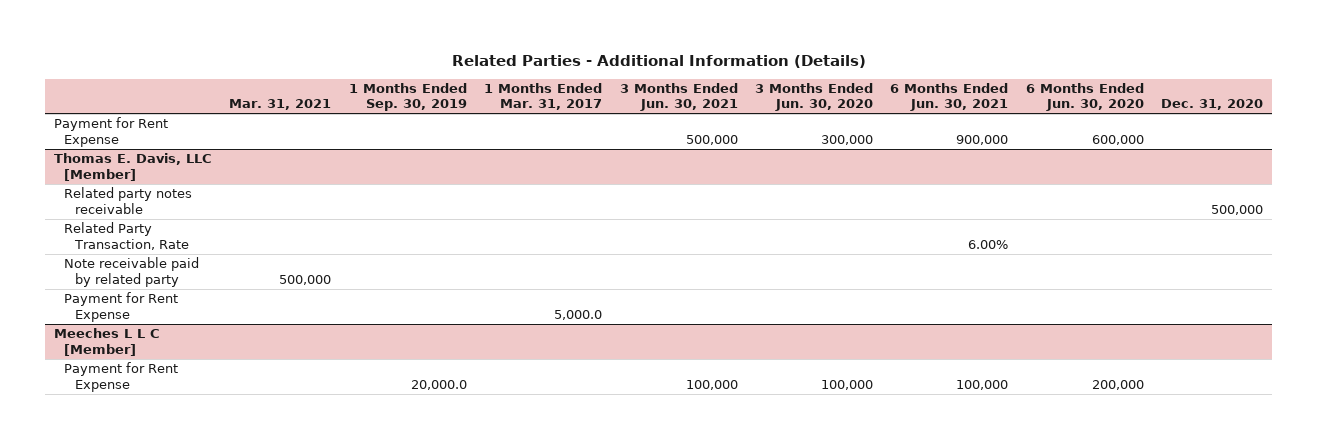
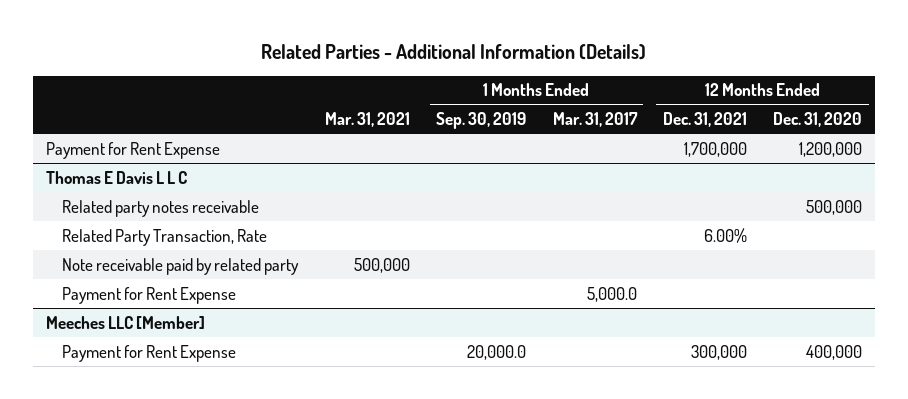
- | Mar. 31, 2021 | 1 Months Ended Sep. 30, 2019 | 1 Months Ended Mar. 31, 2017 | 3 Months Ended Jun. 30, 2021 | 3 Months Ended Jun. 30, 2020 | 6 Months Ended Jun. 30, 2021 | 6 Months Ended Jun. 30, 2020 | Dec. 31, 2020
+ | Mar. 31, 2021 | 1 Months Ended Sep. 30, 2019 | 1 Months Ended Mar. 31, 2017 | 12 Months Ended Dec. 31, 2021 | 12 Months Ended Dec. 31, 2020
- Thomas E. Davis, LLC [Member]
+ Thomas E Davis L L C
- Meeches L L C [Member]
+ Meeches LLC [Member]

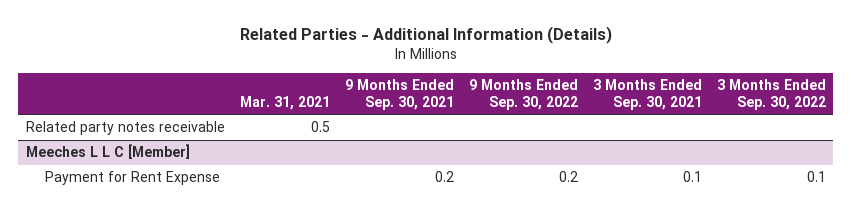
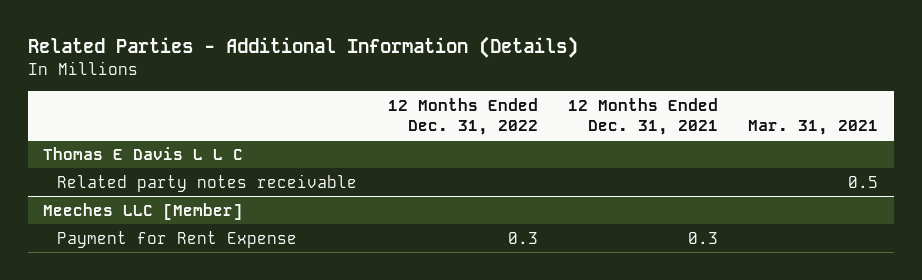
- | Mar. 31, 2021 | 9 Months Ended Sep. 30, 2021 | 9 Months Ended Sep. 30, 2022 | 3 Months Ended Sep. 30, 2021 | 3 Months Ended Sep. 30, 2022
+ | 12 Months Ended Dec. 31, 2022 | 12 Months Ended Dec. 31, 2021 | Mar. 31, 2021
+ Thomas E Davis L L C
- Meeches L L C [Member]
+ Meeches LLC [Member]

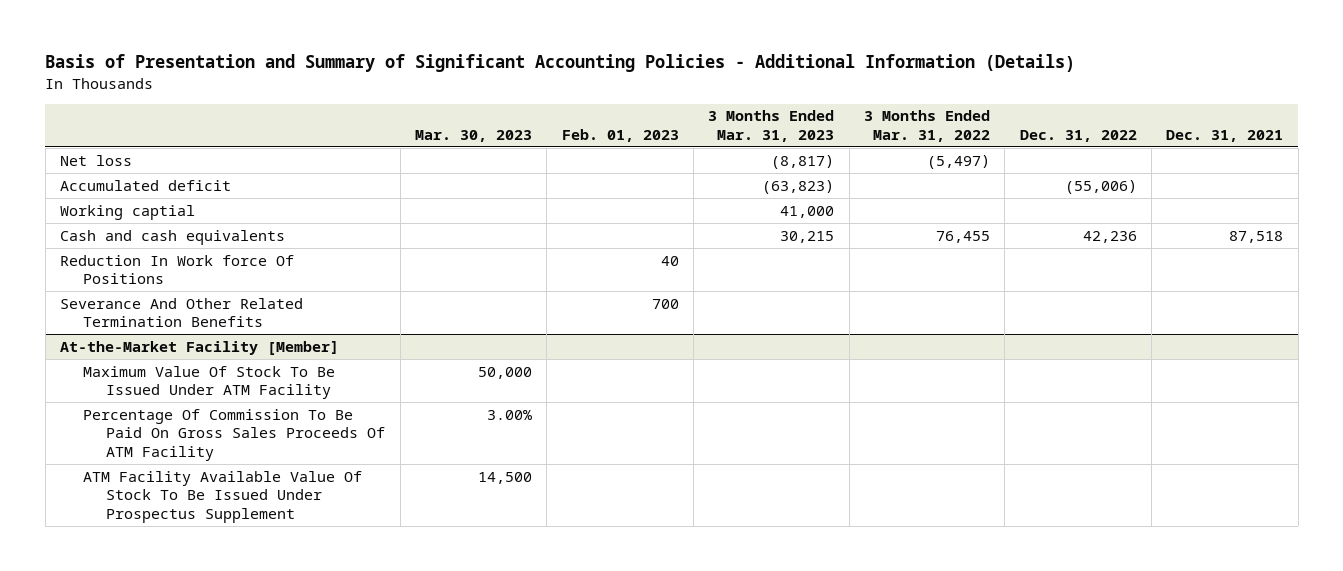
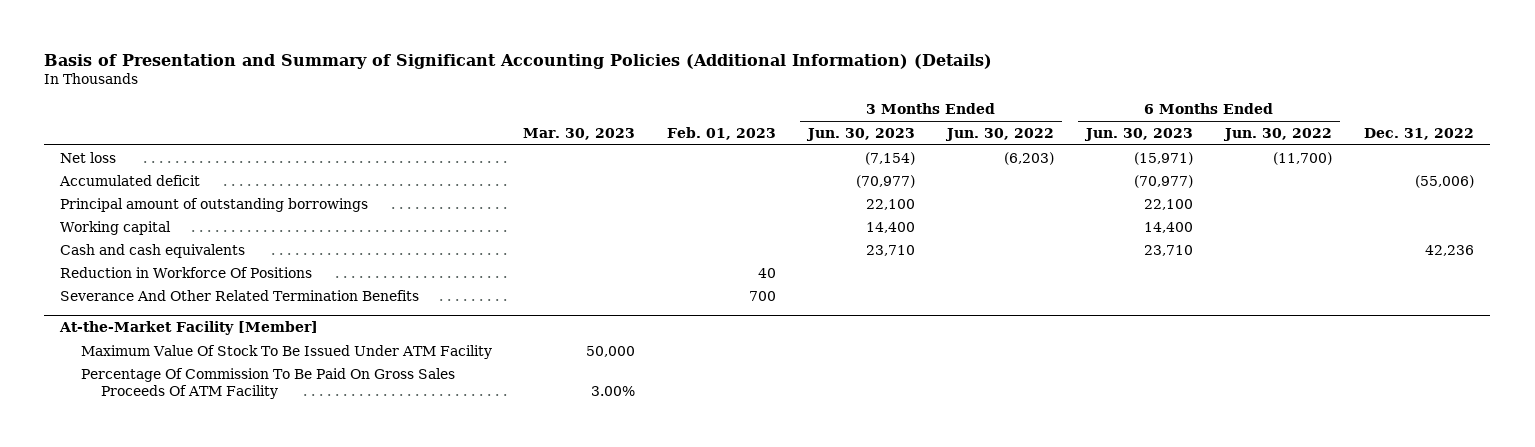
- Basis of Presentation and Summary of Significant Accounting Policies - Additional Information (Details)
+ Basis of Presentation and Summary of Significant Accounting Policies (Additional Information) (Details)
- | Mar. 30, 2023 | Feb. 01, 2023 | 3 Months Ended Mar. 31, 2023 | 3 Months Ended Mar. 31, 2022 | Dec. 31, 2022 | Dec. 31, 2021
+ | Mar. 30, 2023 | Feb. 01, 2023 | 3 Months Ended Jun. 30, 2023 | 3 Months Ended Jun. 30, 2022 | 6 Months Ended Jun. 30, 2023 | 6 Months Ended Jun. 30, 2022 | Dec. 31, 2022
- Working captial | | | 41,000 | | |
+ Principal amount of outstanding borrowings | | | 22,100 | | 22,100 | |
+ Working capital | | | 14,400 | | 14,400 | |
- Reduction In Work force Of Positions | | 40 | | | |
+ Reduction in Workforce Of Positions | | 40 | | | | |
@ At-the-Market Facility [Member]
- ATM Facility Available Value Of Stock To Be Issued Under Prospectus Supplement | 14,500 | | | | |

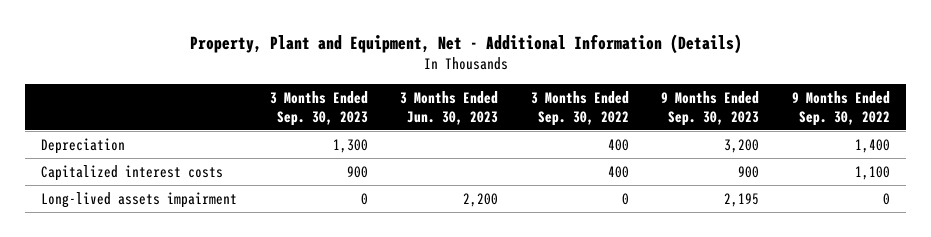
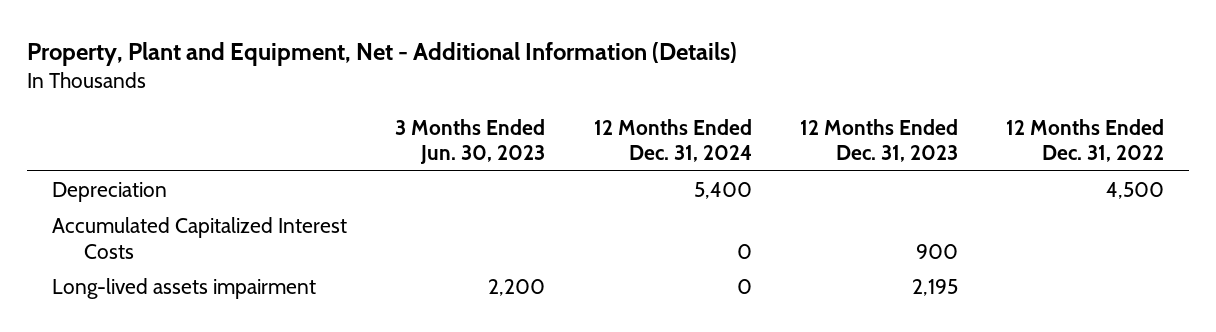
- | 3 Months Ended Sep. 30, 2023 | 3 Months Ended Jun. 30, 2023 | 3 Months Ended Sep. 30, 2022 | 9 Months Ended Sep. 30, 2023 | 9 Months Ended Sep. 30, 2022
+ | 3 Months Ended Jun. 30, 2023 | 12 Months Ended Dec. 31, 2024 | 12 Months Ended Dec. 31, 2023 | 12 Months Ended Dec. 31, 2022
- Capitalized interest costs | 900 | | 400 | 900 | 1,100
+ Accumulated Capitalized Interest Costs | | 0 | 900 |

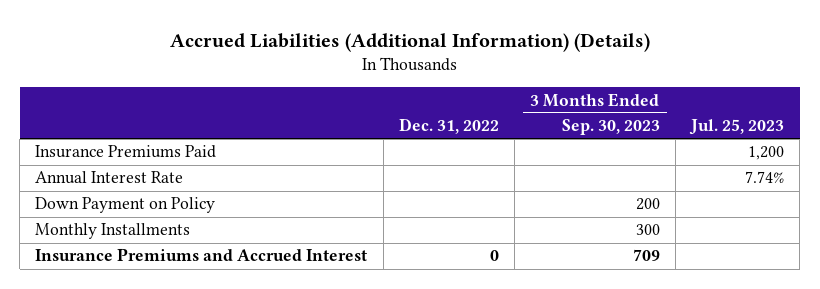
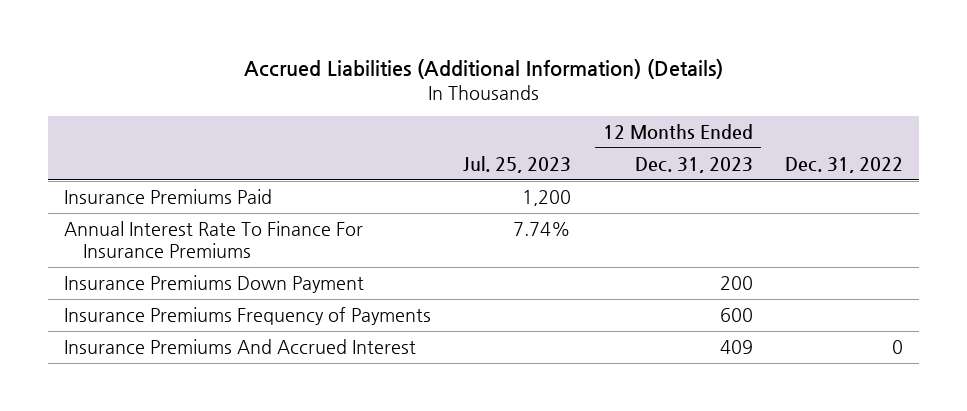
- | Dec. 31, 2022 | 3 Months Ended Sep. 30, 2023 | Jul. 25, 2023
+ | Jul. 25, 2023 | 12 Months Ended Dec. 31, 2023 | Dec. 31, 2022
- Annual Interest Rate | | | 7.74%
- Down Payment on Policy | | 200 |
- Monthly Installments | | 300 |
- Insurance Premiums and Accrued Interest | 0 | 709 |
+ Annual Interest Rate To Finance For Insurance Premiums | 7.74% | |
+ Insurance Premiums Down Payment | | 200 |
+ Insurance Premiums Frequency of Payments | | 600 |
+ Insurance Premiums And Accrued Interest | | 409 | 0

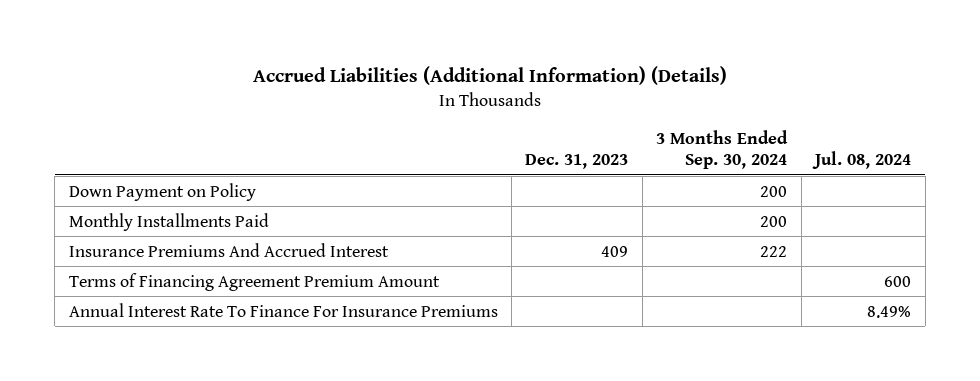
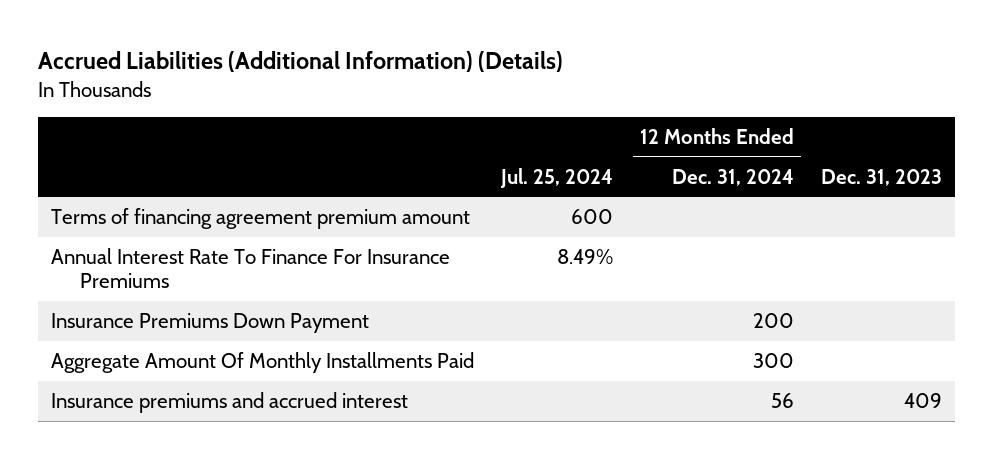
- | Dec. 31, 2023 | 3 Months Ended Sep. 30, 2024 | Jul. 08, 2024
+ | Jul. 25, 2024 | 12 Months Ended Dec. 31, 2024 | Dec. 31, 2023
- Down Payment on Policy | | 200 |
- Monthly Installments Paid | | 200 |
- Insurance Premiums And Accrued Interest | 409 | 222 |
- Terms of Financing Agreement Premium Amount | | | 600
+ Terms of financing agreement premium amount | 600 | |
+ Insurance Premiums Down Payment | | 200 |
+ Aggregate Amount Of Monthly Installments Paid | | 300 |
+ Insurance premiums and accrued interest | | 56 | 409

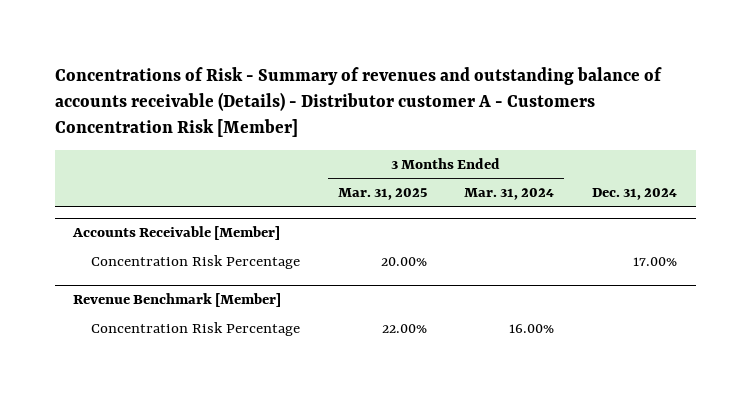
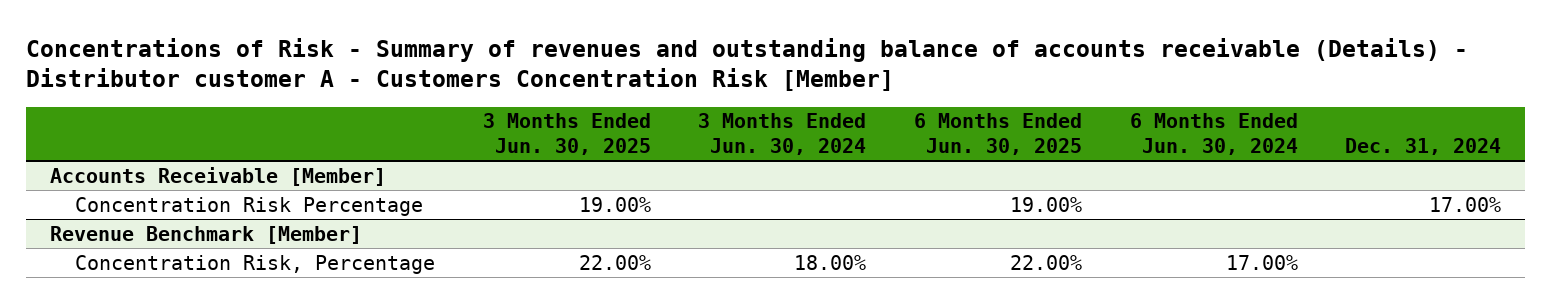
- | 3 Months Ended Mar. 31, 2025 | 3 Months Ended Mar. 31, 2024 | Dec. 31, 2024
+ | 3 Months Ended Jun. 30, 2025 | 3 Months Ended Jun. 30, 2024 | 6 Months Ended Jun. 30, 2025 | 6 Months Ended Jun. 30, 2024 | Dec. 31, 2024
@ Revenue Benchmark [Member]
- Concentration Risk Percentage | 22.00% | 16.00% |
+ Concentration Risk, Percentage | 22.00% | 18.00% | 22.00% | 17.00% |

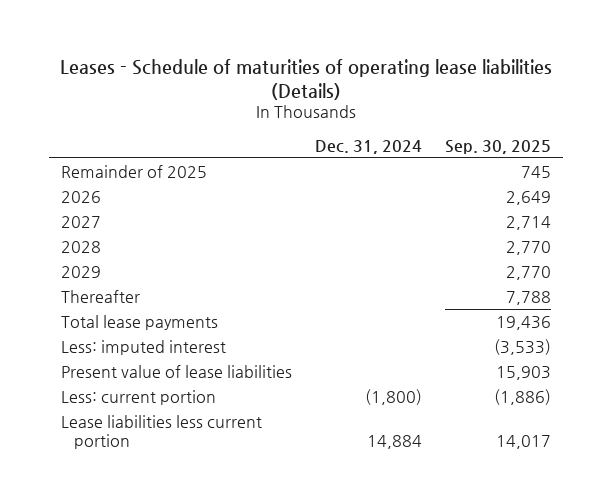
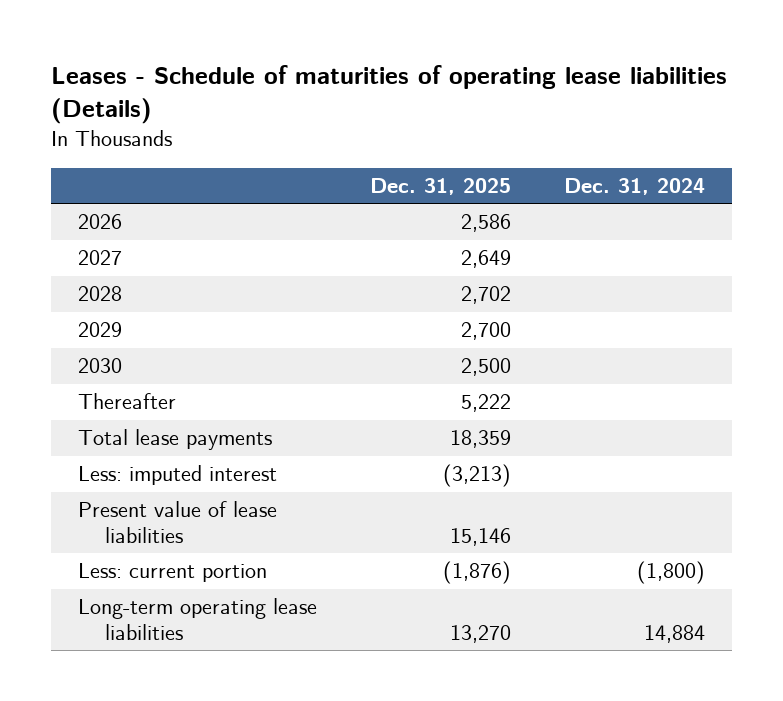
- | Dec. 31, 2024 | Sep. 30, 2025
+ | Dec. 31, 2025 | Dec. 31, 2024
- Remainder of 2025 | | 745
+ 2030 | 2,500 |
- Lease liabilities less current portion | 14,884 | 14,017
+ Long-term operating lease liabilities | 13,270 | 14,884

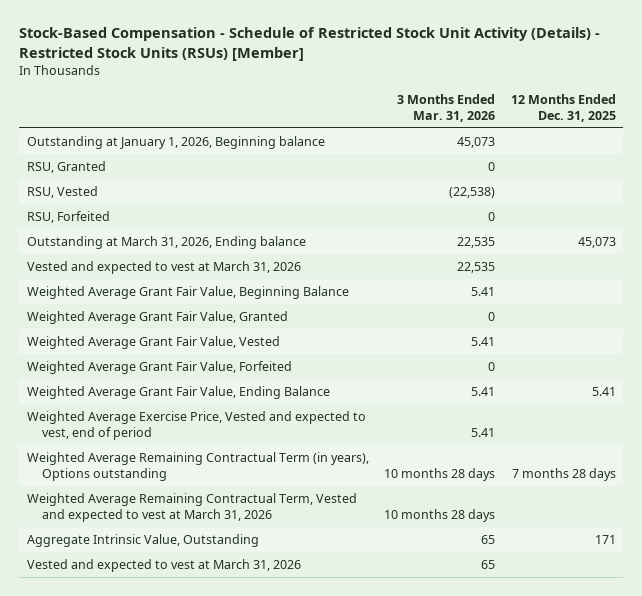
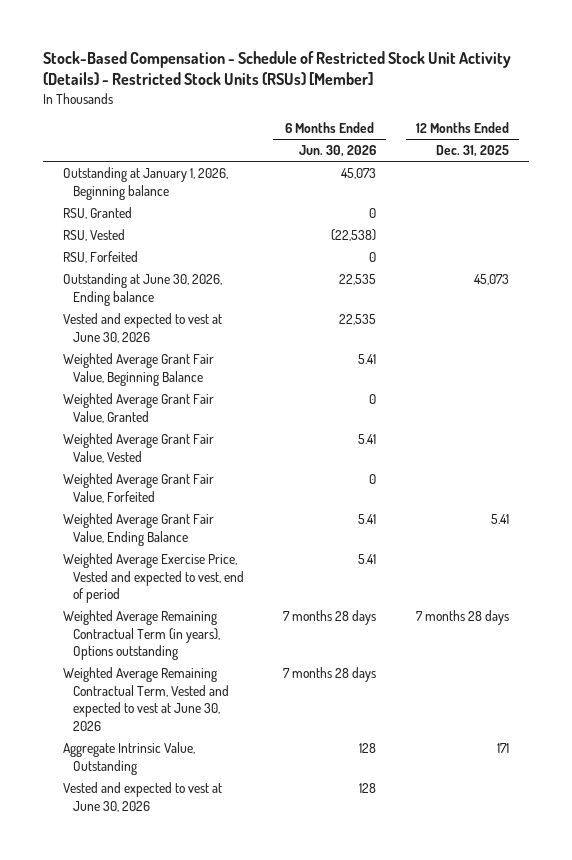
- | 3 Months Ended Mar. 31, 2026 | 12 Months Ended Dec. 31, 2025
+ | 6 Months Ended Jun. 30, 2026 | 12 Months Ended Dec. 31, 2025
- Outstanding at March 31, 2026, Ending balance | 22,535 | 45,073
- Vested and expected to vest at March 31, 2026 | 22,535 |
+ Outstanding at June 30, 2026, Ending balance | 22,535 | 45,073
+ Vested and expected to vest at June 30, 2026 | 22,535 |
- Weighted Average Remaining Contractual Term, Vested and expected to vest at March 31, 2026 | 10 months 28 days |
+ Weighted Average Remaining Contractual Term, Vested and expected to vest at June 30, 2026 | 7 months 28 days |
- Vested and expected to vest at March 31, 2026 | 65 |
+ Vested and expected to vest at June 30, 2026 | 128 |

